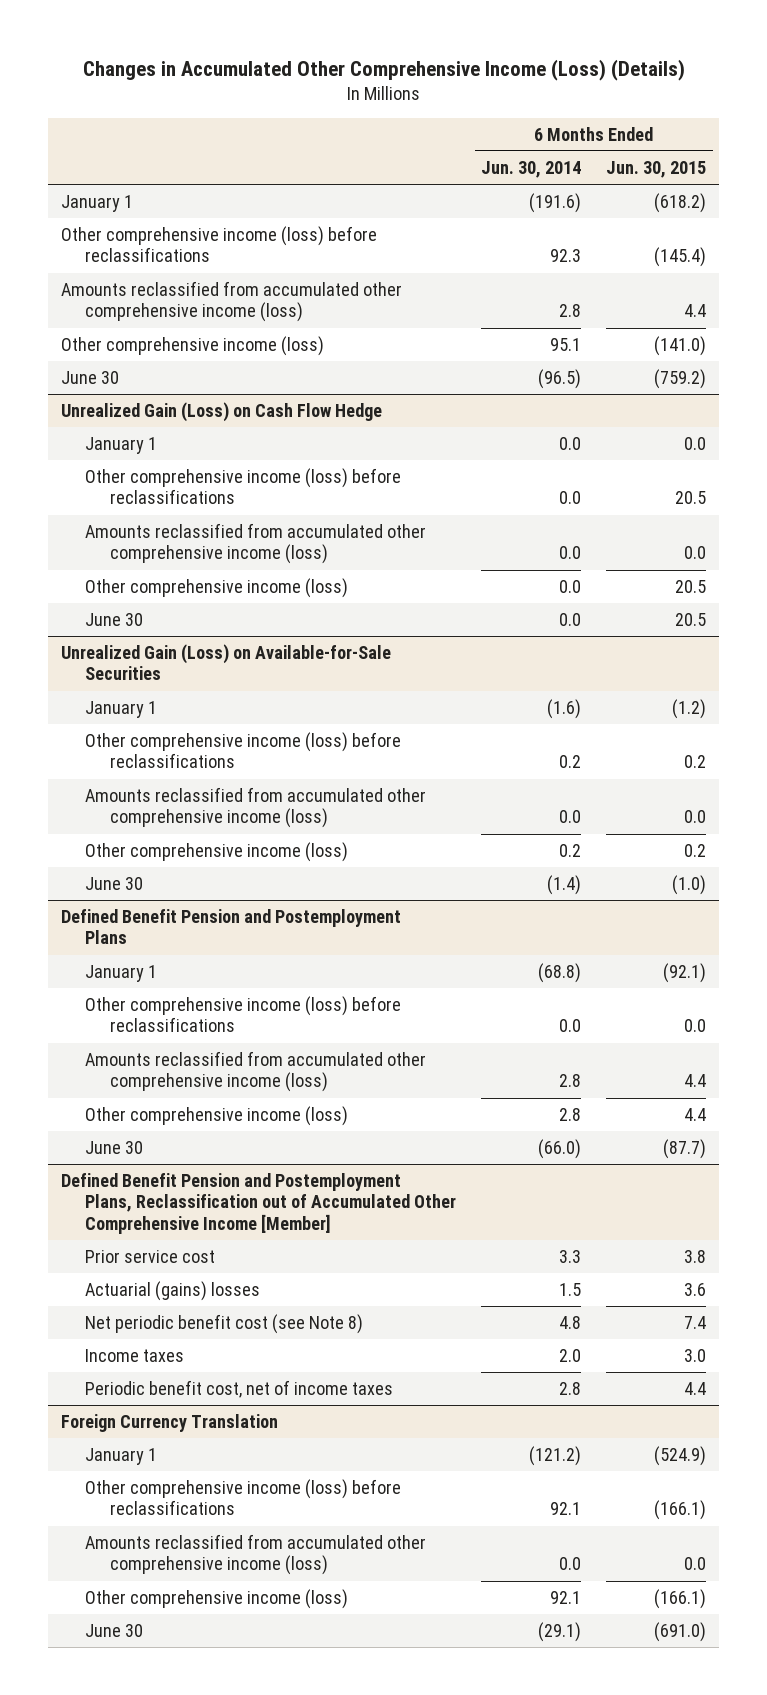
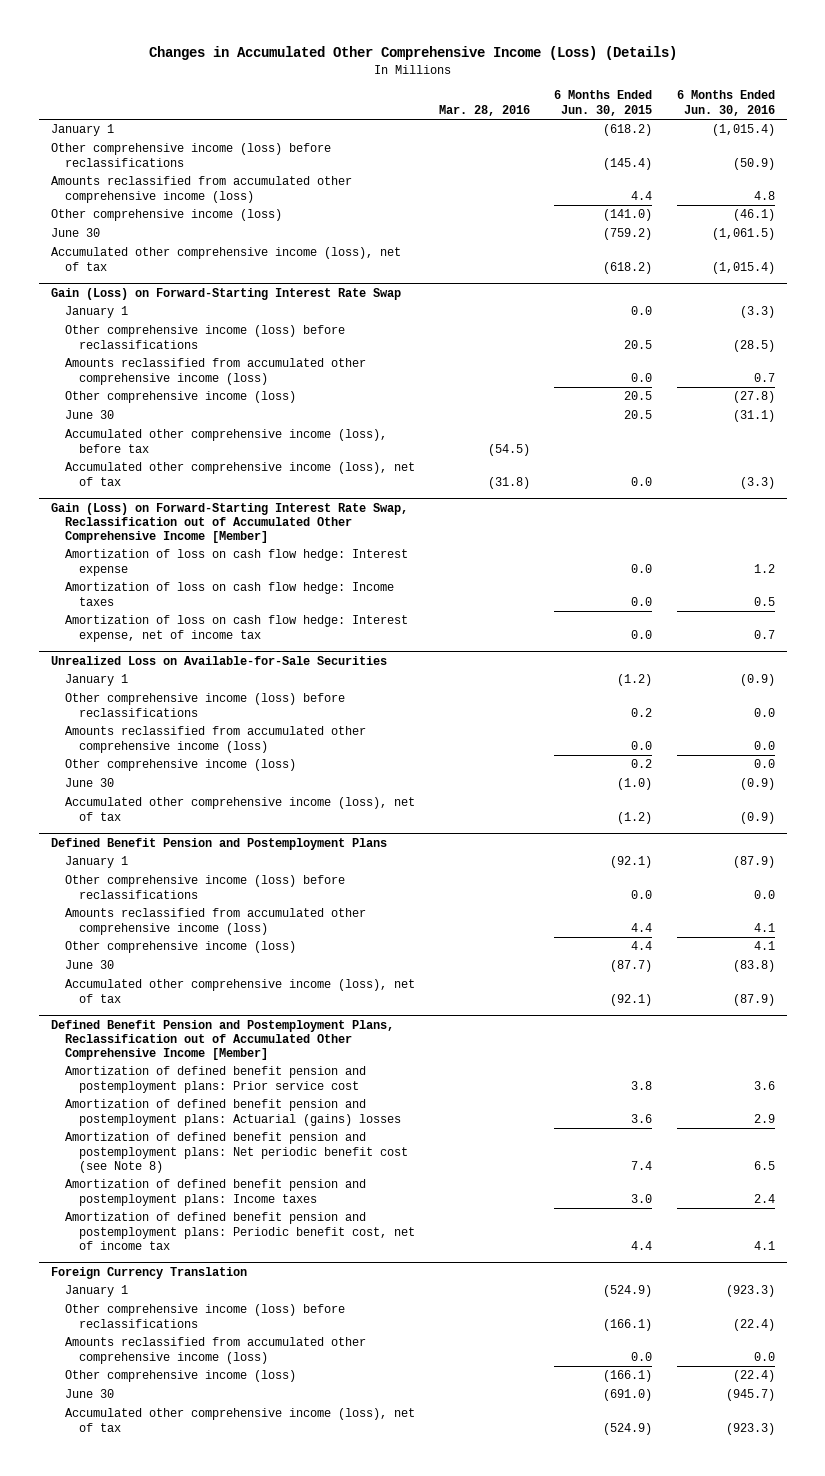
- | 6 Months Ended Jun. 30, 2014 | 6 Months Ended Jun. 30, 2015
+ | Mar. 28, 2016 | 6 Months Ended Jun. 30, 2015 | 6 Months Ended Jun. 30, 2016
- Unrealized Gain (Loss) on Cash Flow Hedge
+ Accumulated other comprehensive income (loss), net of tax | | (618.2) | (1,015.4)
+ Gain (Loss) on Forward-Starting Interest Rate Swap
- Unrealized Gain (Loss) on Available-for-Sale Securities
+ Accumulated other comprehensive income (loss), before tax | (54.5) | |
+ Accumulated other comprehensive income (loss), net of tax | (31.8) | 0.0 | (3.3)
+ Gain (Loss) on Forward-Starting Interest Rate Swap, Reclassification out of Accumulated Other Comprehensive Income [Member]
+ Amortization of loss on cash flow hedge: Interest expense | | 0.0 | 1.2
+ Amortization of loss on cash flow hedge: Income taxes | | 0.0 | 0.5
+ Amortization of loss on cash flow hedge: Interest expense, net of income tax | | 0.0 | 0.7
+ Unrealized Loss on Available-for-Sale Securities
+ Accumulated other comprehensive income (loss), net of tax | | (1.2) | (0.9)
@ Defined Benefit Pension and Postemployment Plans
+ Accumulated other comprehensive income (loss), net of tax | | (92.1) | (87.9)
@ Defined Benefit Pension and Postemployment Plans, Reclassification out of Accumulated Other Comprehensive Income [Member]
- Prior service cost | 3.3 | 3.8
- Actuarial (gains) losses | 1.5 | 3.6
- Net periodic benefit cost (see Note 8) | 4.8 | 7.4
- Income taxes | 2.0 | 3.0
- Periodic benefit cost, net of income taxes | 2.8 | 4.4
+ Amortization of defined benefit pension and postemployment plans: Prior service cost | | 3.8 | 3.6
+ Amortization of defined benefit pension and postemployment plans: Actuarial (gains) losses | | 3.6 | 2.9
+ Amortization of defined benefit pension and postemployment plans: Net periodic benefit cost (see Note 8) | | 7.4 | 6.5
+ Amortization of defined benefit pension and postemployment plans: Income taxes | | 3.0 | 2.4
+ Amortization of defined benefit pension and postemployment plans: Periodic benefit cost, net of income tax | | 4.4 | 4.1
@ Foreign Currency Translation
+ Accumulated other comprehensive income (loss), net of tax | | (524.9) | (923.3)

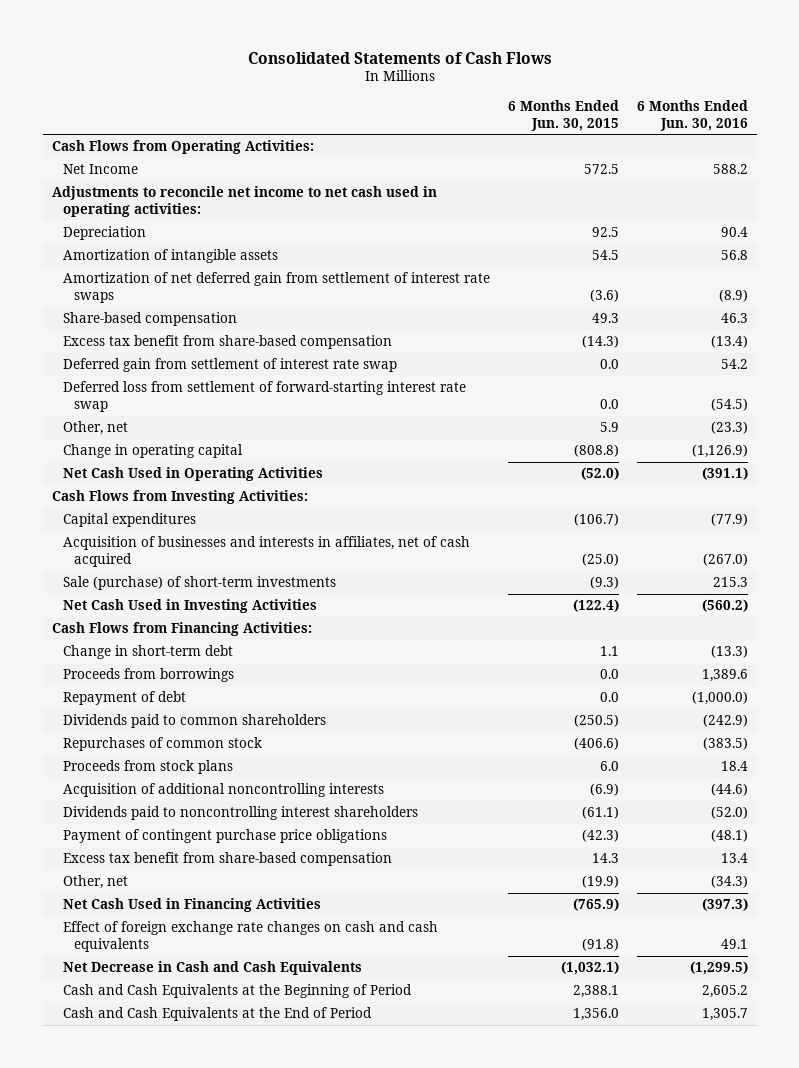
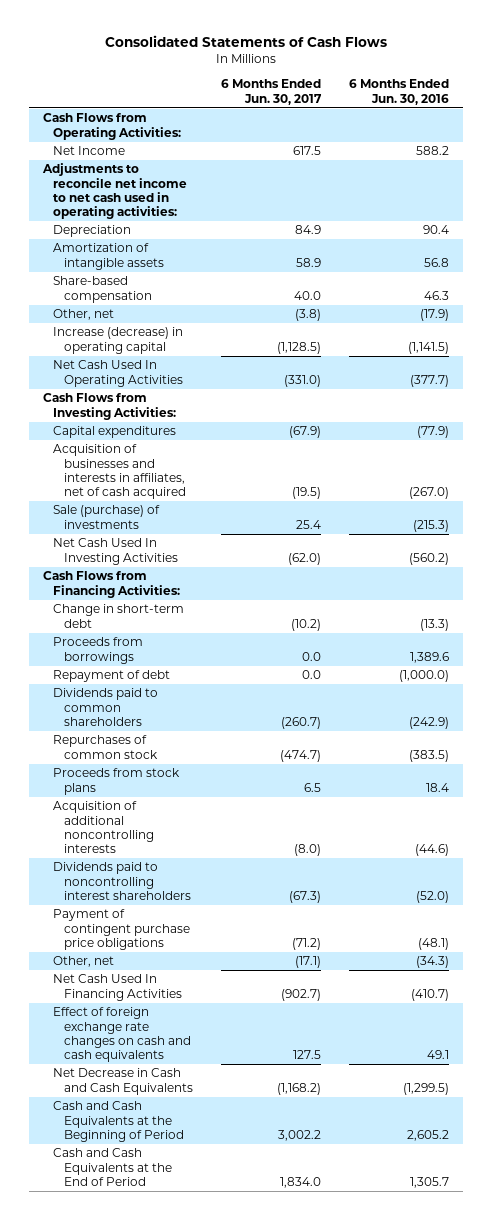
- | 6 Months Ended Jun. 30, 2015 | 6 Months Ended Jun. 30, 2016
+ | 6 Months Ended Jun. 30, 2017 | 6 Months Ended Jun. 30, 2016
- Amortization of net deferred gain from settlement of interest rate swaps | (3.6) | (8.9)
- Excess tax benefit from share-based compensation | (14.3) | (13.4)
- Deferred gain from settlement of interest rate swap | 0.0 | 54.2
- Deferred loss from settlement of forward-starting interest rate swap | 0.0 | (54.5)
- Other, net | 5.9 | (23.3)
- Change in operating capital | (808.8) | (1,126.9)
- Net Cash Used in Operating Activities | (52.0) | (391.1)
+ Other, net | (3.8) | (17.9)
+ Increase (decrease) in operating capital | (1,128.5) | (1,141.5)
+ Net Cash Used In Operating Activities | (331.0) | (377.7)
- Sale (purchase) of short-term investments | (9.3) | 215.3
- Net Cash Used in Investing Activities | (122.4) | (560.2)
+ Sale (purchase) of investments | 25.4 | (215.3)
+ Net Cash Used In Investing Activities | (62.0) | (560.2)
- Excess tax benefit from share-based compensation | 14.3 | 13.4
- Net Cash Used in Financing Activities | (765.9) | (397.3)
+ Net Cash Used In Financing Activities | (902.7) | (410.7)

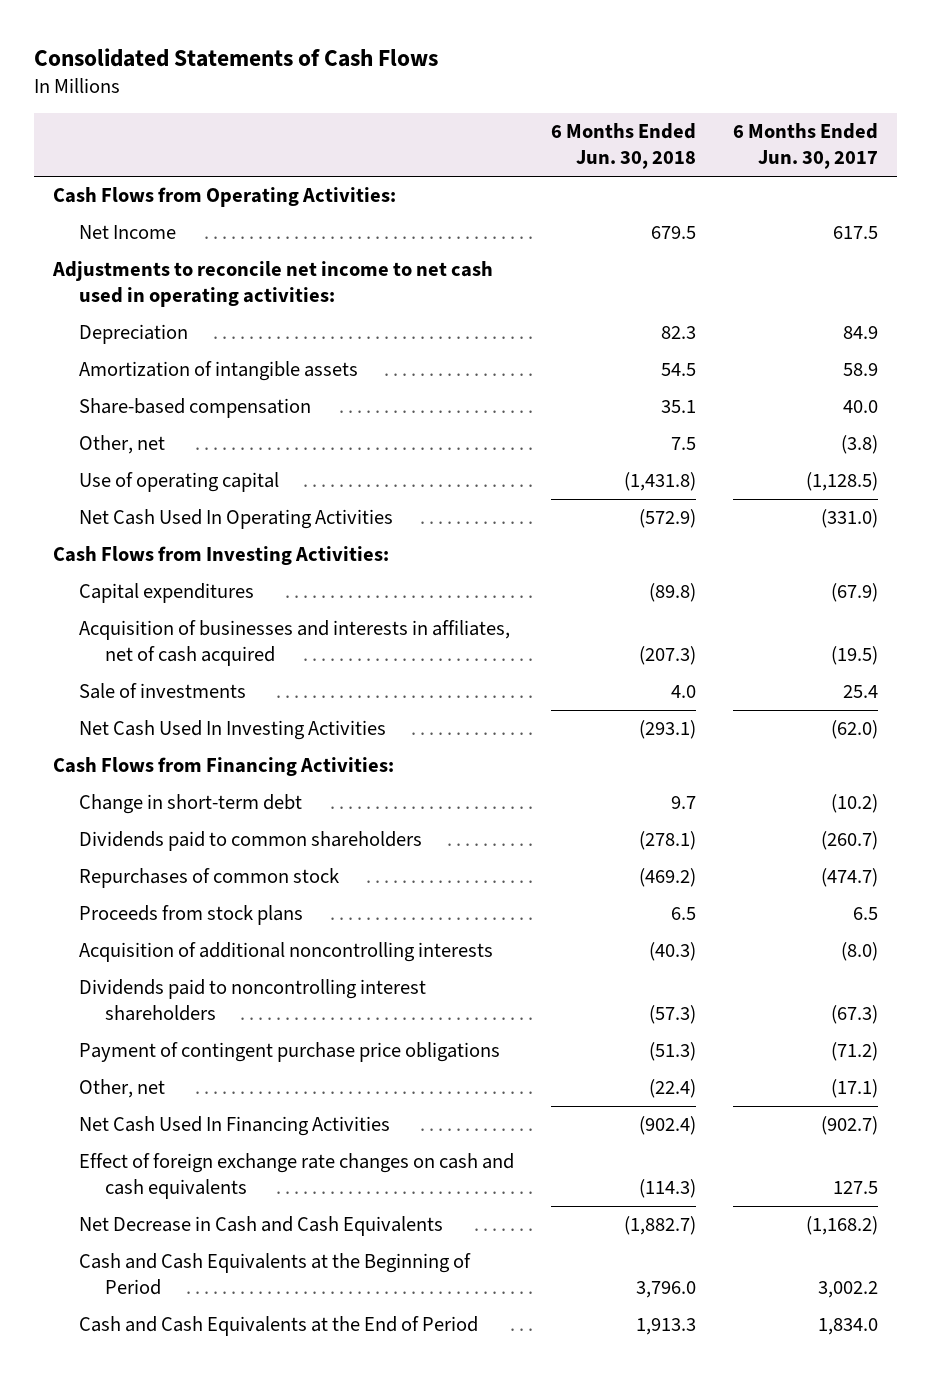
- | 6 Months Ended Jun. 30, 2017 | 6 Months Ended Jun. 30, 2016
+ | 6 Months Ended Jun. 30, 2018 | 6 Months Ended Jun. 30, 2017
- Increase (decrease) in operating capital | (1,128.5) | (1,141.5)
+ Use of operating capital | (1,431.8) | (1,128.5)
- Sale (purchase) of investments | 25.4 | (215.3)
+ Sale of investments | 4.0 | 25.4
- Proceeds from borrowings | 0.0 | 1,389.6
- Repayment of debt | 0.0 | (1,000.0)

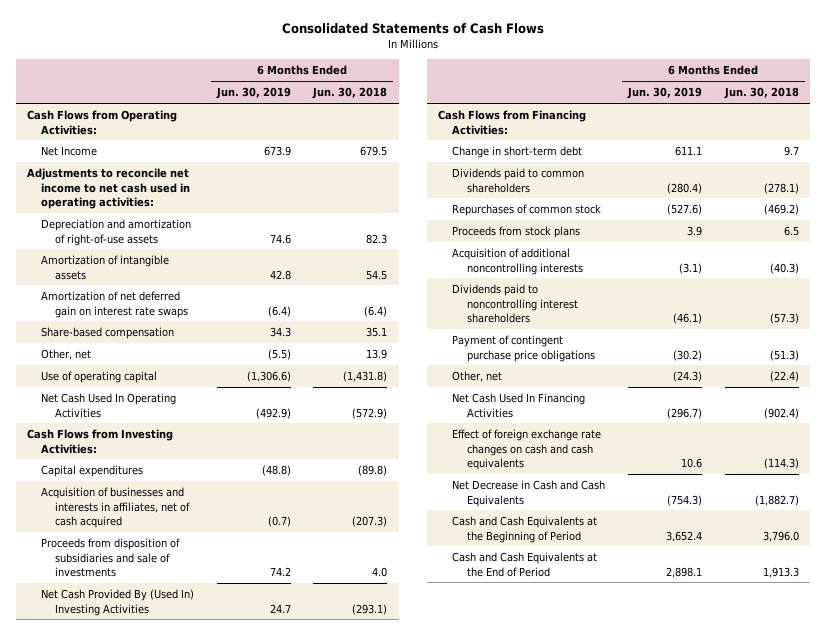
- | 6 Months Ended Jun. 30, 2018 | 6 Months Ended Jun. 30, 2017
+ | 6 Months Ended Jun. 30, 2019 | 6 Months Ended Jun. 30, 2018
- Depreciation | 82.3 | 84.9
+ Depreciation and amortization of right-of-use assets | 74.6 | 82.3
+ Amortization of net deferred gain on interest rate swaps | (6.4) | (6.4)
- Other, net | 7.5 | (3.8)
+ Other, net | (5.5) | 13.9
- Sale of investments | 4.0 | 25.4
- Net Cash Used In Investing Activities | (293.1) | (62.0)
+ Proceeds from disposition of subsidiaries and sale of investments | 74.2 | 4.0
+ Net Cash Provided By (Used In) Investing Activities | 24.7 | (293.1)

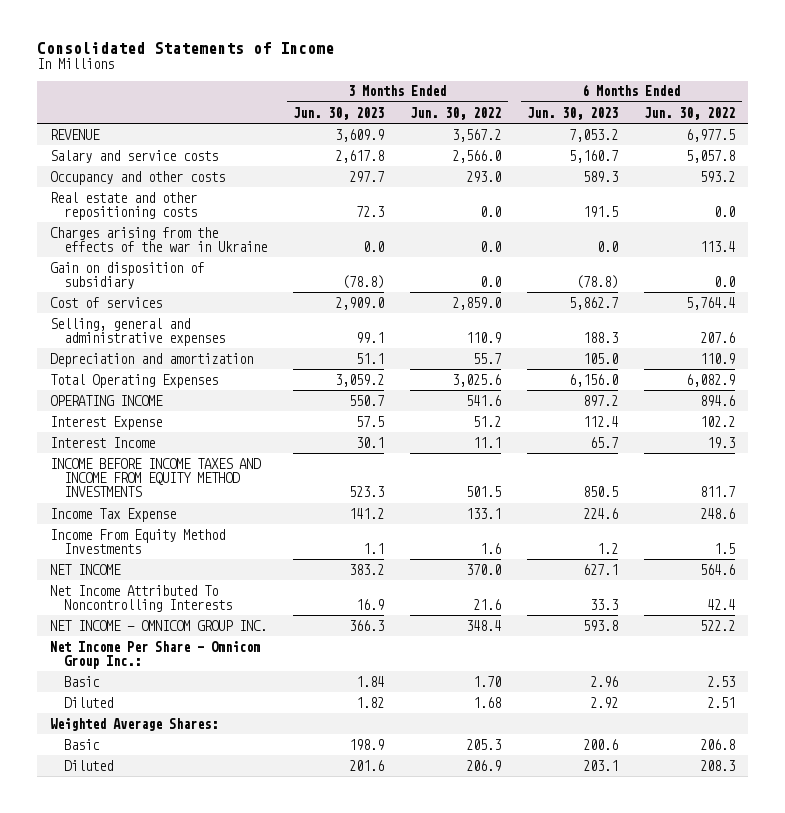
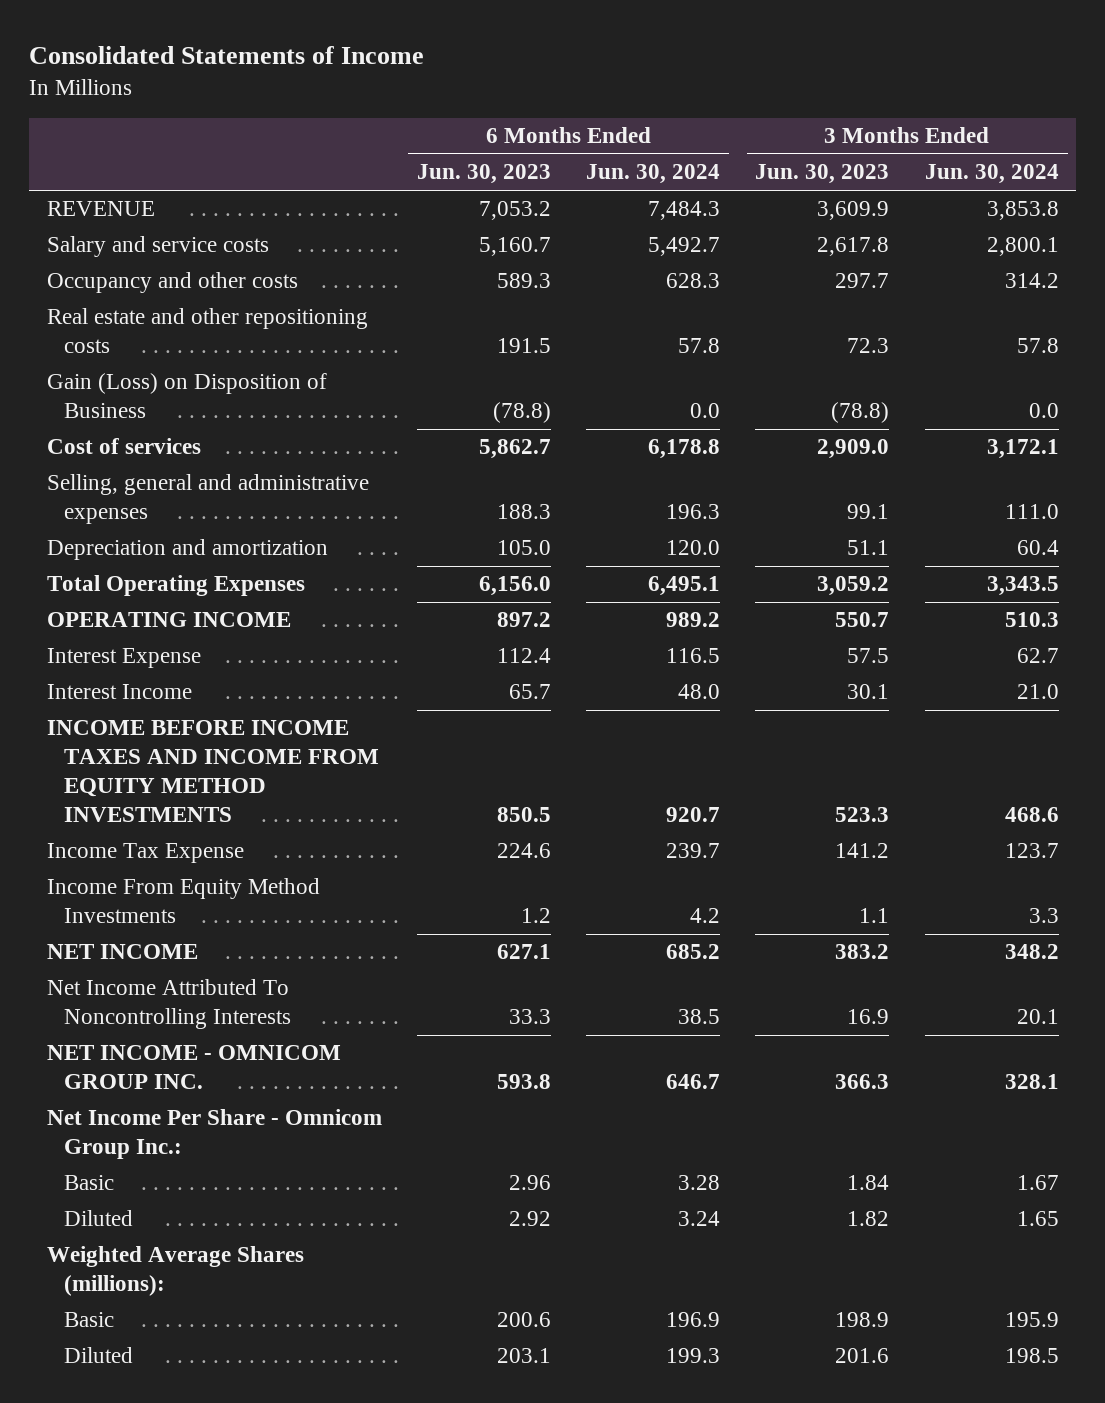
- | 3 Months Ended Jun. 30, 2023 | 3 Months Ended Jun. 30, 2022 | 6 Months Ended Jun. 30, 2023 | 6 Months Ended Jun. 30, 2022
+ | 6 Months Ended Jun. 30, 2023 | 6 Months Ended Jun. 30, 2024 | 3 Months Ended Jun. 30, 2023 | 3 Months Ended Jun. 30, 2024
- Charges arising from the effects of the war in Ukraine | 0.0 | 0.0 | 0.0 | 113.4
- Gain on disposition of subsidiary | (78.8) | 0.0 | (78.8) | 0.0
+ Gain (Loss) on Disposition of Business | (78.8) | 0.0 | (78.8) | 0.0
- Weighted Average Shares:
+ Weighted Average Shares (millions):

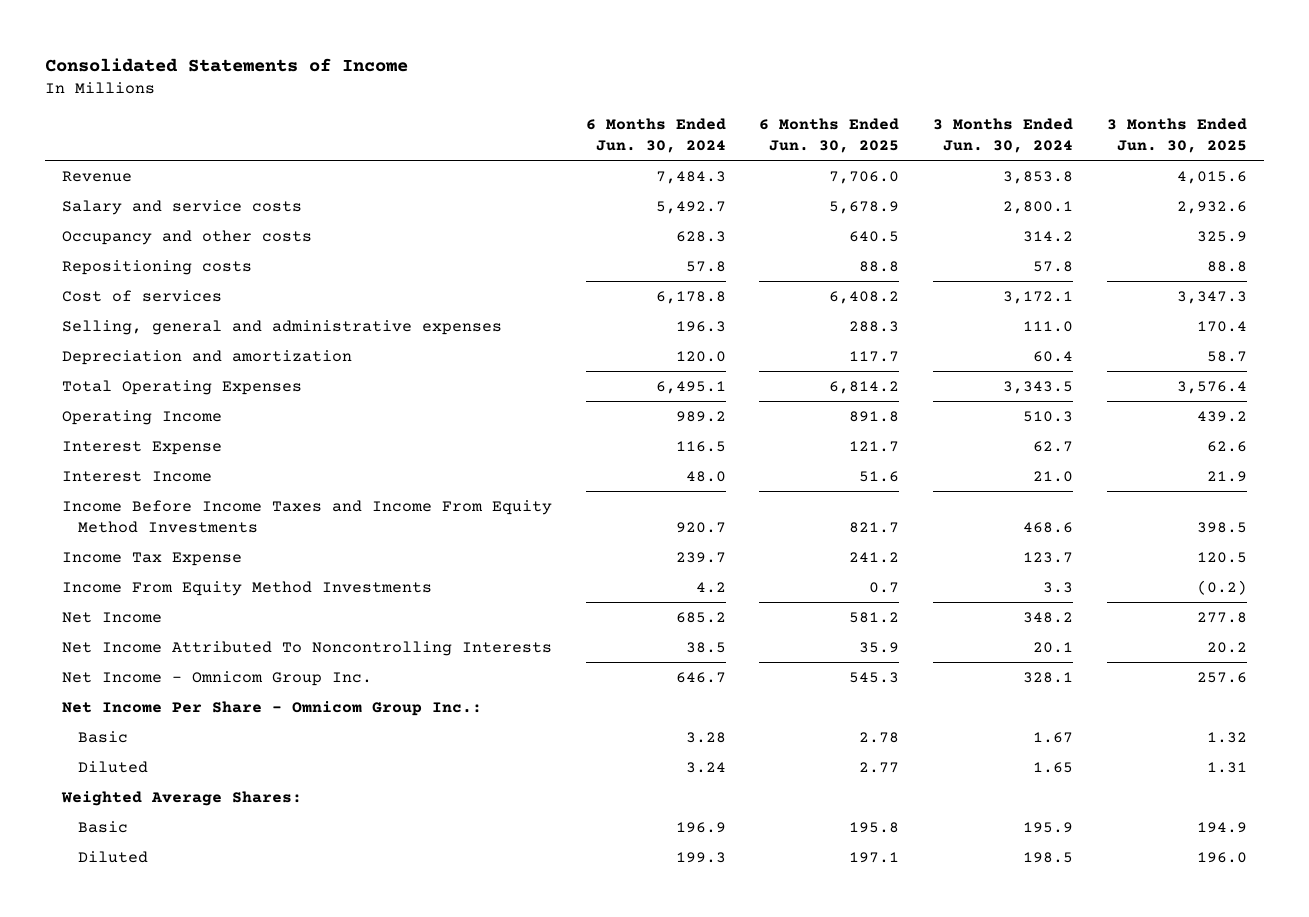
- | 6 Months Ended Jun. 30, 2023 | 6 Months Ended Jun. 30, 2024 | 3 Months Ended Jun. 30, 2023 | 3 Months Ended Jun. 30, 2024
+ | 6 Months Ended Jun. 30, 2024 | 6 Months Ended Jun. 30, 2025 | 3 Months Ended Jun. 30, 2024 | 3 Months Ended Jun. 30, 2025
- REVENUE | 7,053.2 | 7,484.3 | 3,609.9 | 3,853.8
+ Revenue | 7,484.3 | 7,706.0 | 3,853.8 | 4,015.6
- Real estate and other repositioning costs | 191.5 | 57.8 | 72.3 | 57.8
- Gain (Loss) on Disposition of Business | (78.8) | 0.0 | (78.8) | 0.0
+ Repositioning costs | 57.8 | 88.8 | 57.8 | 88.8
- OPERATING INCOME | 897.2 | 989.2 | 550.7 | 510.3
+ Operating Income | 989.2 | 891.8 | 510.3 | 439.2
- INCOME BEFORE INCOME TAXES AND INCOME FROM EQUITY METHOD INVESTMENTS | 850.5 | 920.7 | 523.3 | 468.6
+ Income Before Income Taxes and Income From Equity Method Investments | 920.7 | 821.7 | 468.6 | 398.5
- NET INCOME | 627.1 | 685.2 | 383.2 | 348.2
+ Net Income | 685.2 | 581.2 | 348.2 | 277.8
- NET INCOME - OMNICOM GROUP INC. | 593.8 | 646.7 | 366.3 | 328.1
+ Net Income - Omnicom Group Inc. | 646.7 | 545.3 | 328.1 | 257.6
- Weighted Average Shares (millions):
+ Weighted Average Shares:

